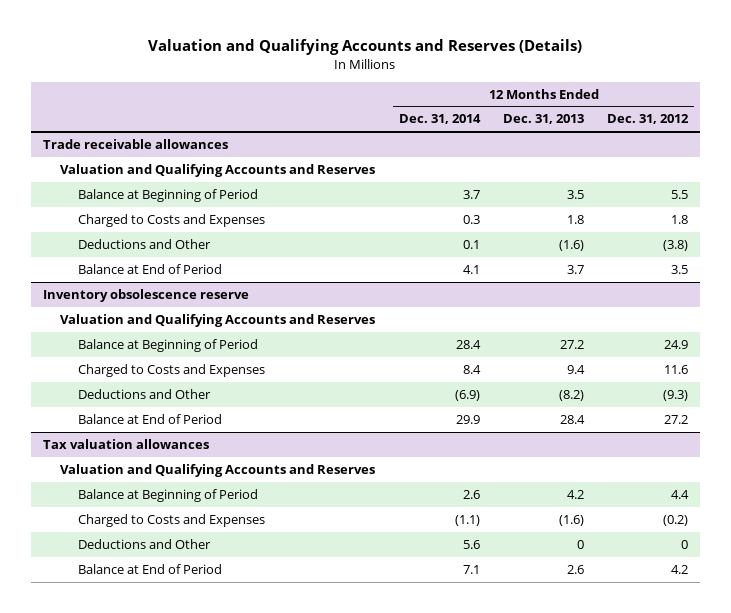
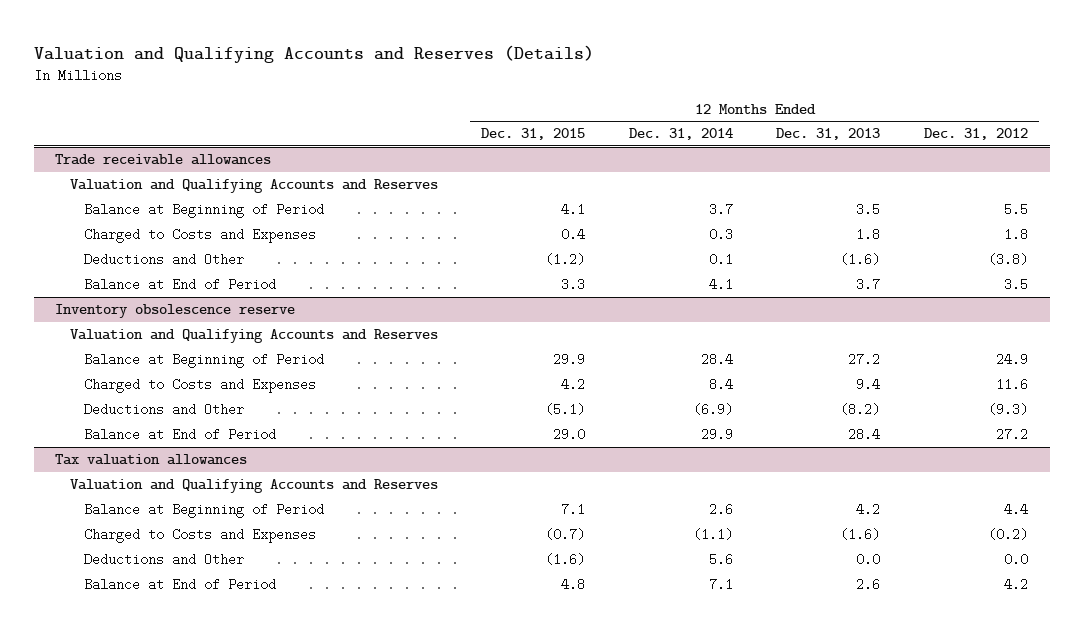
- | 12 Months Ended Dec. 31, 2014 | 12 Months Ended Dec. 31, 2013 | 12 Months Ended Dec. 31, 2012
+ | 12 Months Ended Dec. 31, 2015 | 12 Months Ended Dec. 31, 2014 | 12 Months Ended Dec. 31, 2013 | 12 Months Ended Dec. 31, 2012
@ Tax valuation allowances
- Deductions and Other | 5.6 | 0 | 0
+ Deductions and Other | (1.6) | 5.6 | 0.0 | 0.0

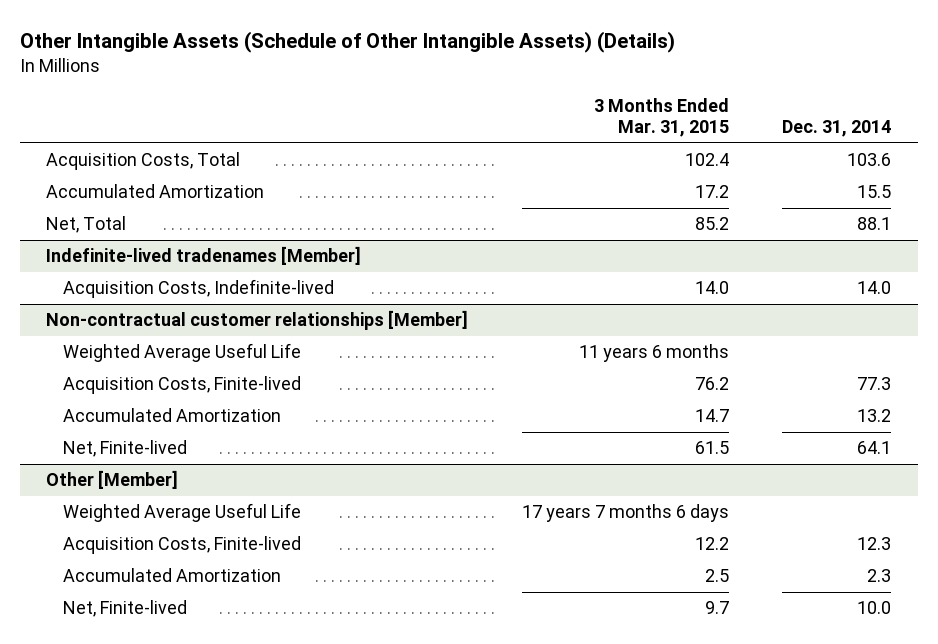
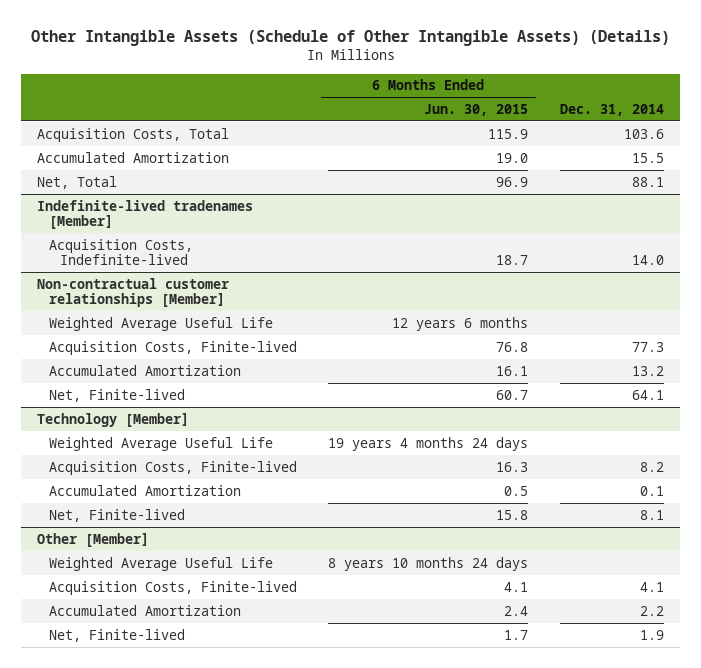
- | 3 Months Ended Mar. 31, 2015 | Dec. 31, 2014
+ | 6 Months Ended Jun. 30, 2015 | Dec. 31, 2014
+ Technology [Member]
+ Weighted Average Useful Life | 19 years 4 months 24 days |
+ Acquisition Costs, Finite-lived | 16.3 | 8.2
+ Accumulated Amortization | 0.5 | 0.1
+ Net, Finite-lived | 15.8 | 8.1
@ Other [Member]
- Acquisition Costs, Finite-lived | 12.2 | 12.3
- Accumulated Amortization | 2.5 | 2.3
- Net, Finite-lived | 9.7 | 10.0
+ Acquisition Costs, Finite-lived | 4.1 | 4.1
+ Accumulated Amortization | 2.4 | 2.2
+ Net, Finite-lived | 1.7 | 1.9

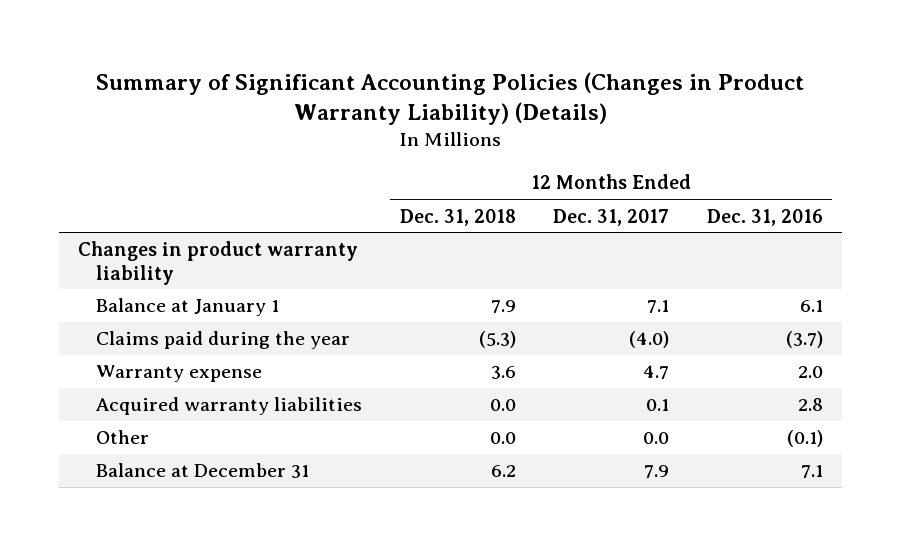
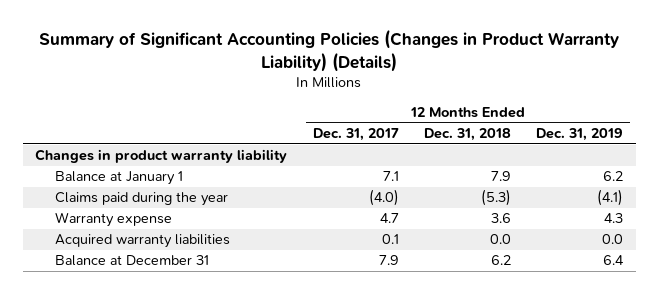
- | 12 Months Ended Dec. 31, 2018 | 12 Months Ended Dec. 31, 2017 | 12 Months Ended Dec. 31, 2016
+ | 12 Months Ended Dec. 31, 2017 | 12 Months Ended Dec. 31, 2018 | 12 Months Ended Dec. 31, 2019
- Other | 0.0 | 0.0 | (0.1)

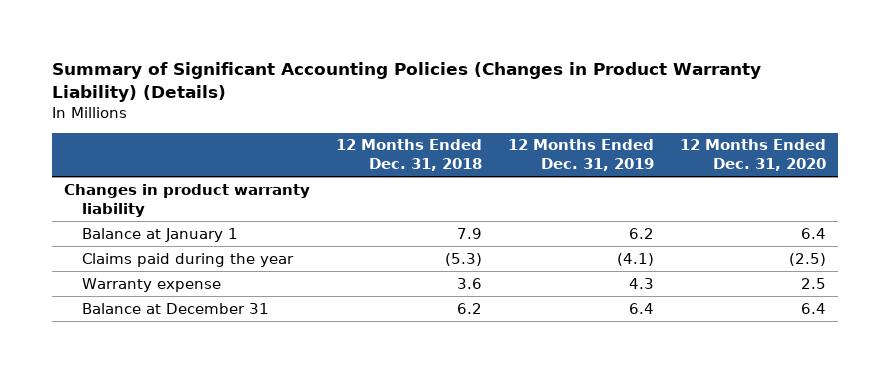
- | 12 Months Ended Dec. 31, 2017 | 12 Months Ended Dec. 31, 2018 | 12 Months Ended Dec. 31, 2019
+ | 12 Months Ended Dec. 31, 2018 | 12 Months Ended Dec. 31, 2019 | 12 Months Ended Dec. 31, 2020
- Acquired warranty liabilities | 0.1 | 0.0 | 0.0

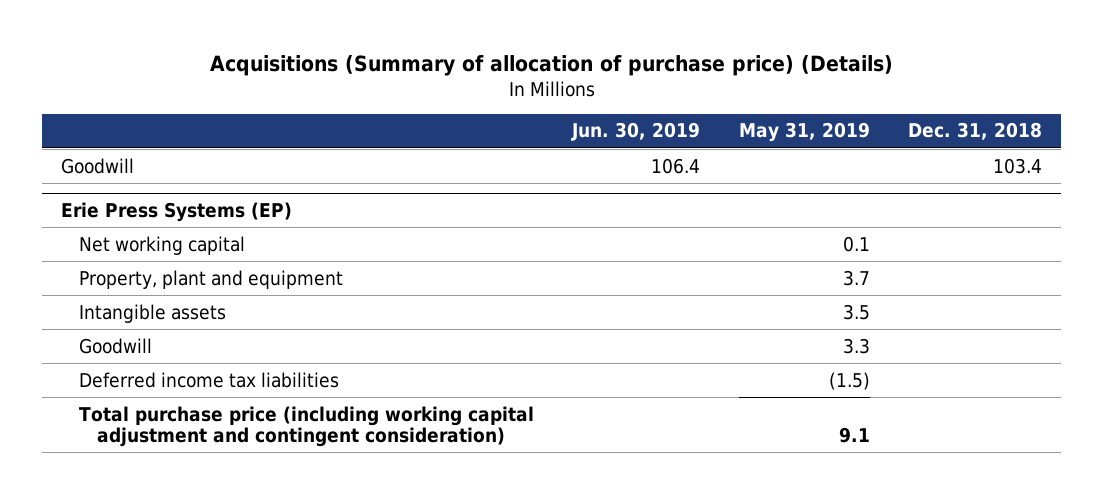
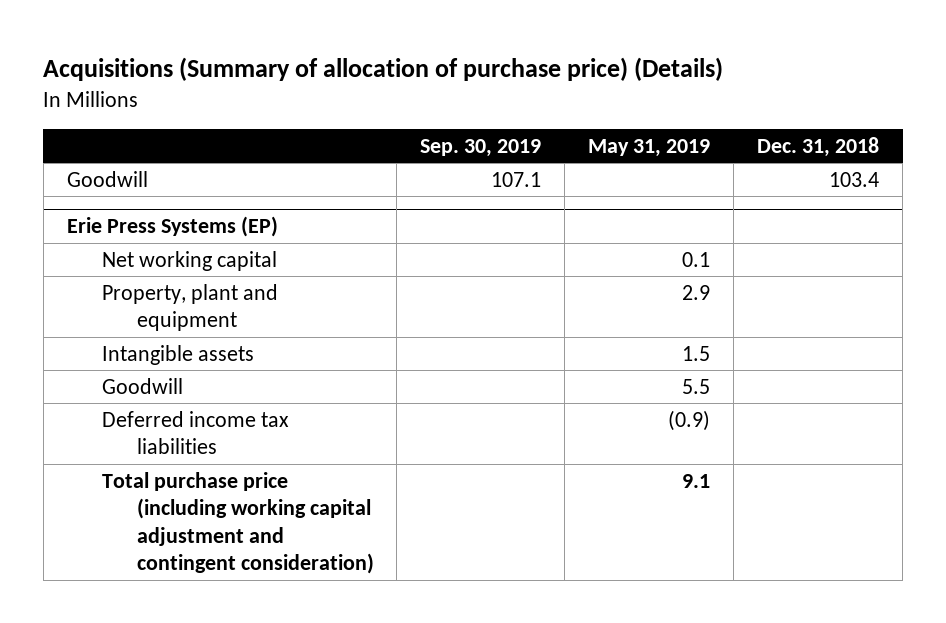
- | Jun. 30, 2019 | May 31, 2019 | Dec. 31, 2018
+ | Sep. 30, 2019 | May 31, 2019 | Dec. 31, 2018
@ Erie Press Systems (EP)
- Property, plant and equipment | | 3.7 |
- Intangible assets | | 3.5 |
- Goodwill | | 3.3 |
- Deferred income tax liabilities | | (1.5) |
+ Property, plant and equipment | | 2.9 |
+ Intangible assets | | 1.5 |
+ Goodwill | | 5.5 |
+ Deferred income tax liabilities | | (0.9) |

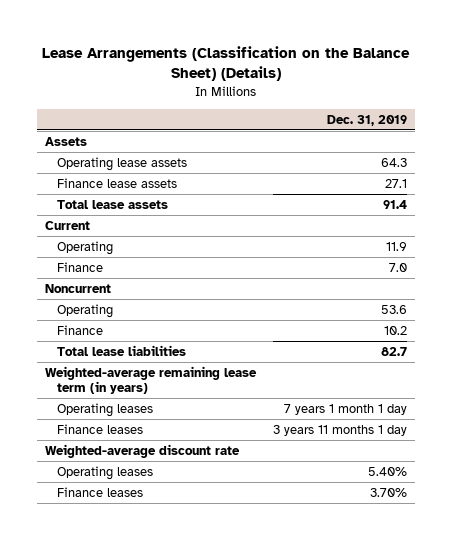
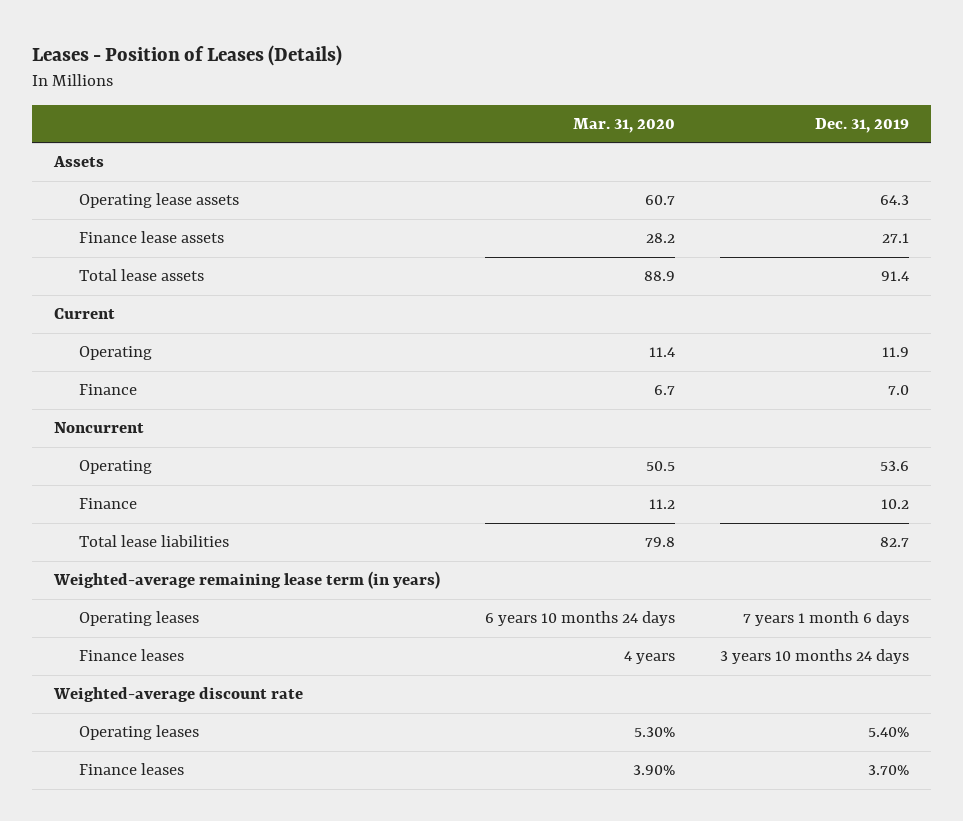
- Lease Arrangements (Classification on the Balance Sheet) (Details)
+ Leases - Position of Leases (Details)
- | Dec. 31, 2019
+ | Mar. 31, 2020 | Dec. 31, 2019
- Operating leases | 7 years 1 month 1 day
- Finance leases | 3 years 11 months 1 day
+ Operating leases | 6 years 10 months 24 days | 7 years 1 month 6 days
+ Finance leases | 4 years | 3 years 10 months 24 days

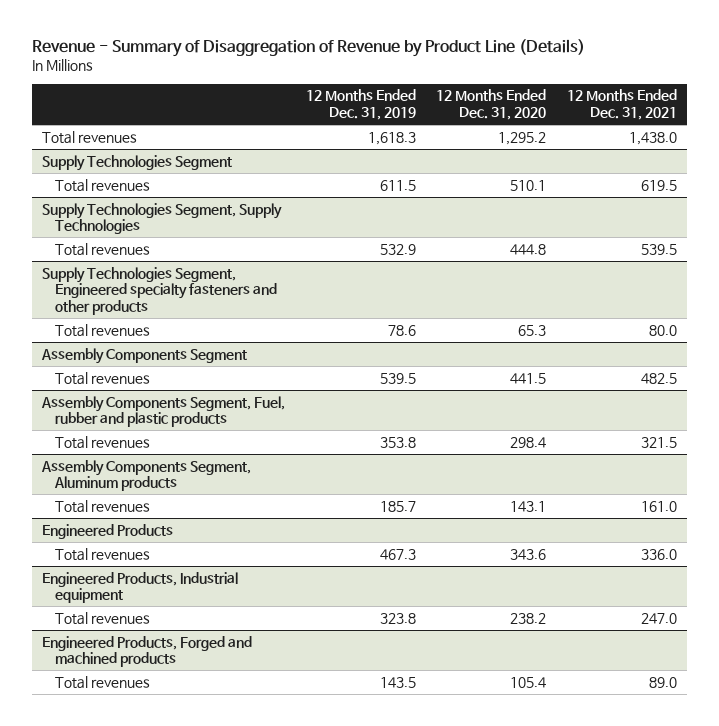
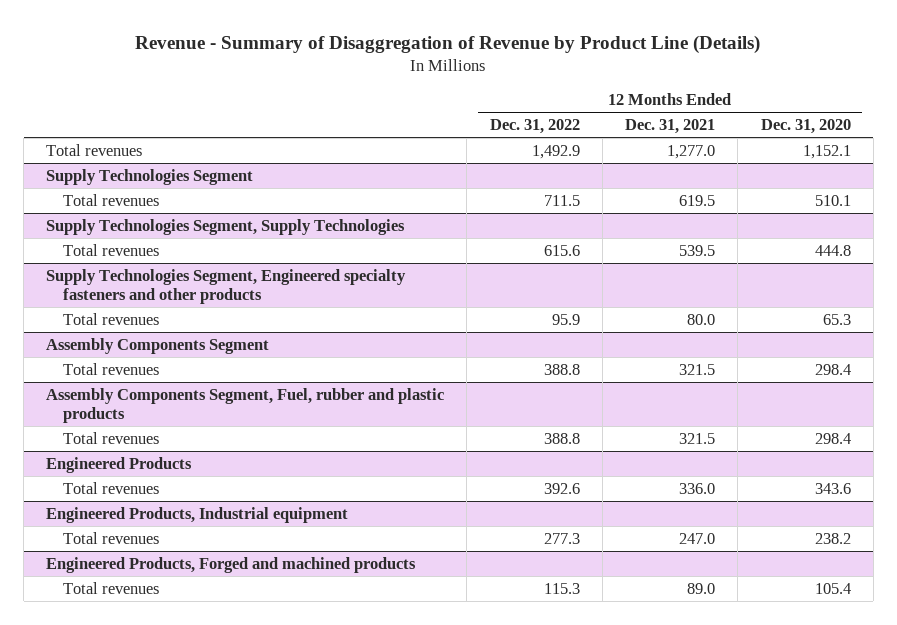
- | 12 Months Ended Dec. 31, 2019 | 12 Months Ended Dec. 31, 2020 | 12 Months Ended Dec. 31, 2021
+ | 12 Months Ended Dec. 31, 2022 | 12 Months Ended Dec. 31, 2021 | 12 Months Ended Dec. 31, 2020
- Total revenues | 1,618.3 | 1,295.2 | 1,438.0
+ Total revenues | 1,492.9 | 1,277.0 | 1,152.1
@ Assembly Components Segment
- Total revenues | 539.5 | 441.5 | 482.5
+ Total revenues | 388.8 | 321.5 | 298.4
- Assembly Components Segment, Aluminum products
- Total revenues | 185.7 | 143.1 | 161.0

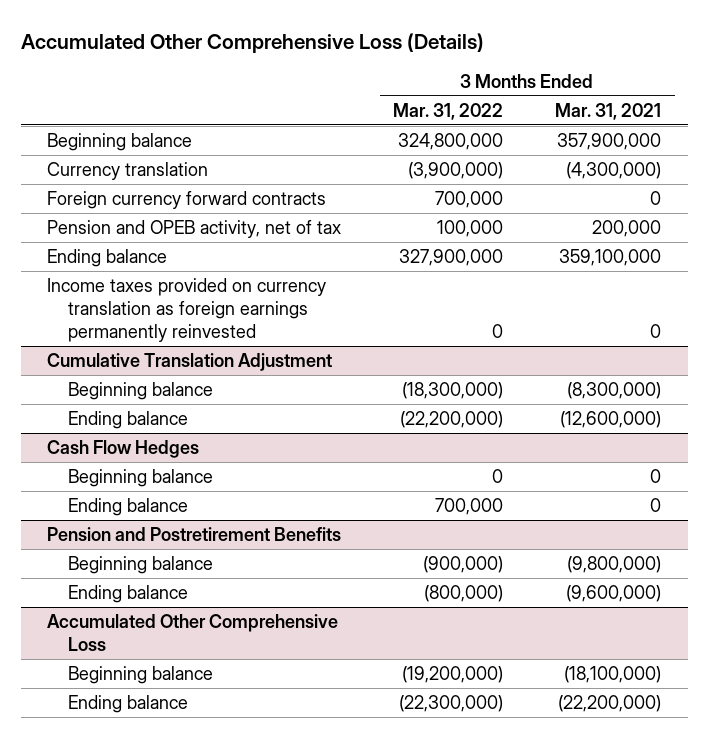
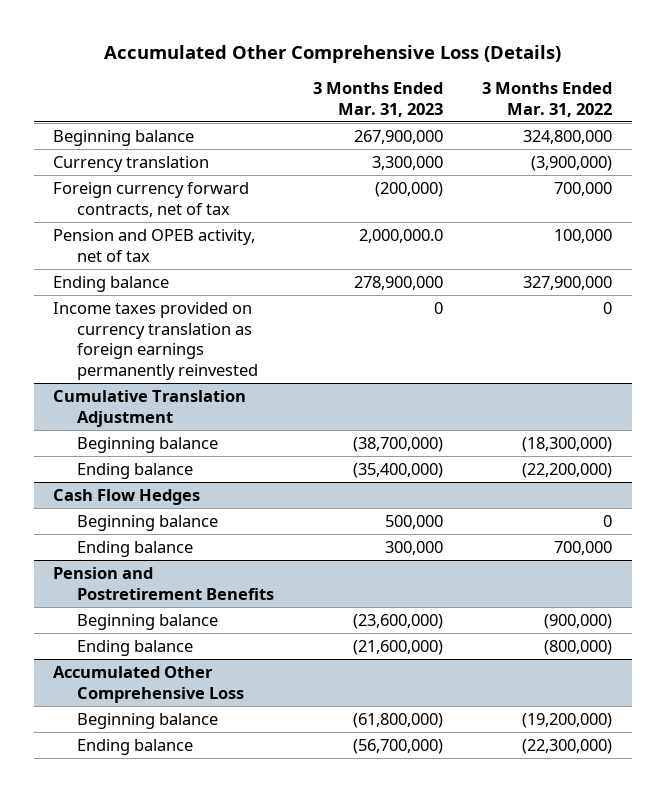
- | 3 Months Ended Mar. 31, 2022 | 3 Months Ended Mar. 31, 2021
+ | 3 Months Ended Mar. 31, 2023 | 3 Months Ended Mar. 31, 2022
- Foreign currency forward contracts | 700,000 | 0
+ Foreign currency forward contracts, net of tax | (200,000) | 700,000

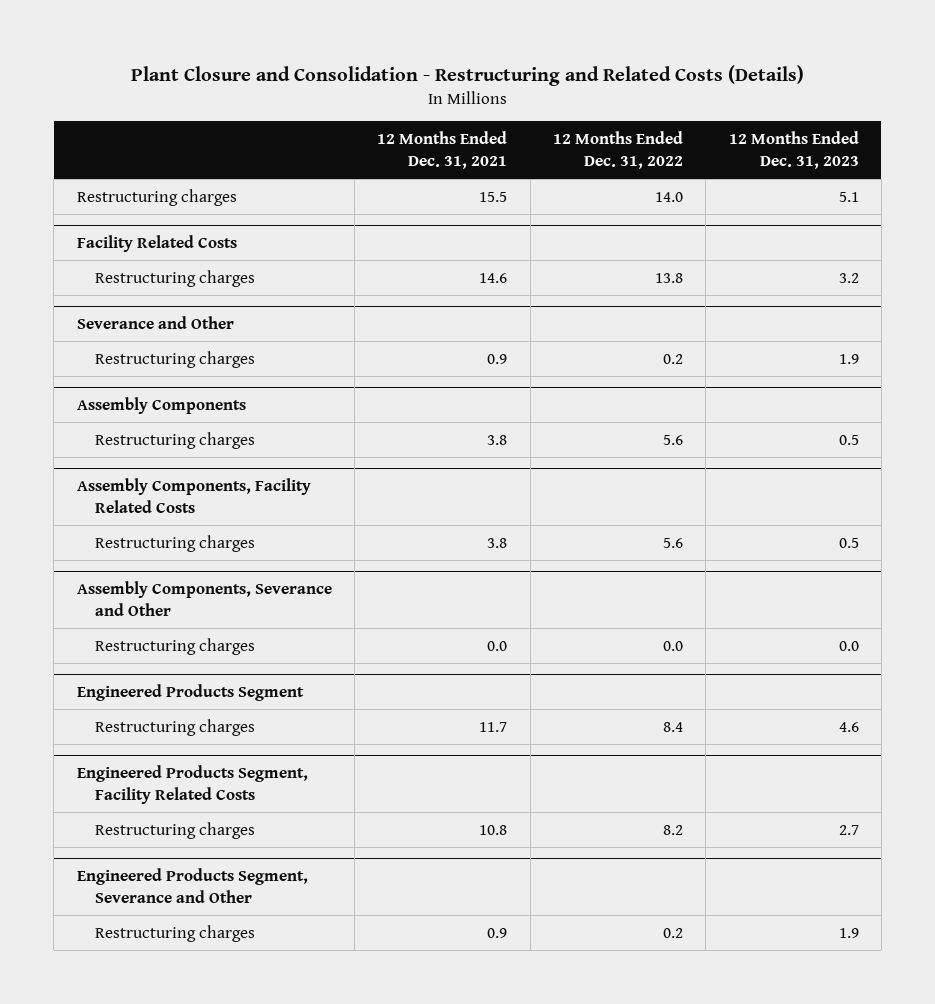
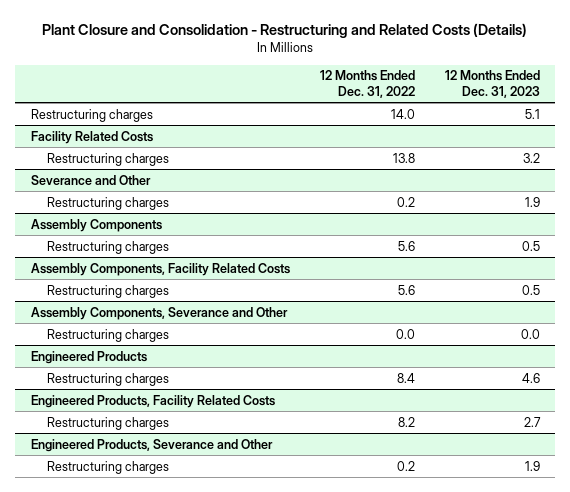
- | 12 Months Ended Dec. 31, 2021 | 12 Months Ended Dec. 31, 2022 | 12 Months Ended Dec. 31, 2023
+ | 12 Months Ended Dec. 31, 2022 | 12 Months Ended Dec. 31, 2023
- Engineered Products Segment
+ Engineered Products
- Engineered Products Segment, Facility Related Costs
+ Engineered Products, Facility Related Costs
- Engineered Products Segment, Severance and Other
+ Engineered Products, Severance and Other

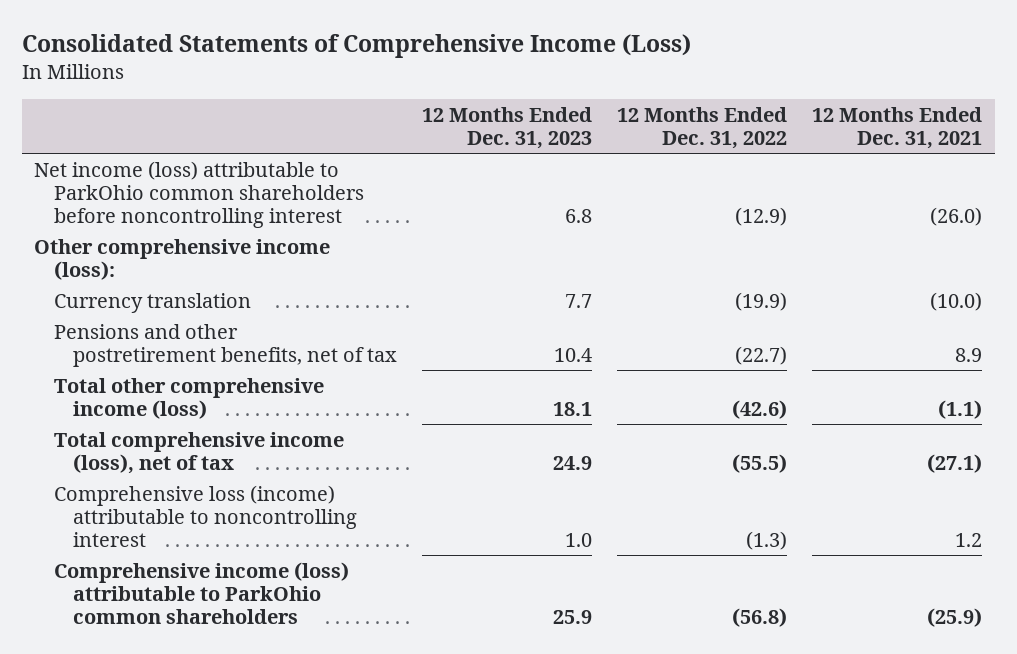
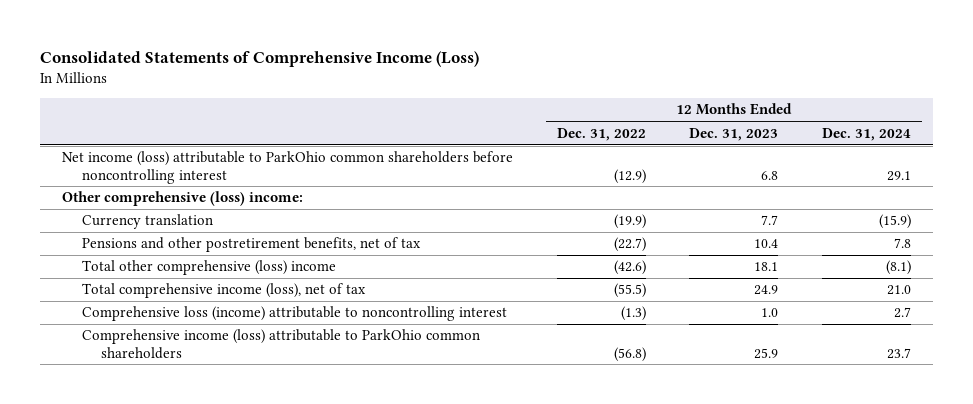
- | 12 Months Ended Dec. 31, 2023 | 12 Months Ended Dec. 31, 2022 | 12 Months Ended Dec. 31, 2021
+ | 12 Months Ended Dec. 31, 2022 | 12 Months Ended Dec. 31, 2023 | 12 Months Ended Dec. 31, 2024
- Other comprehensive income (loss):
+ Other comprehensive (loss) income:
- Total other comprehensive income (loss) | 18.1 | (42.6) | (1.1)
+ Total other comprehensive (loss) income | (42.6) | 18.1 | (8.1)

